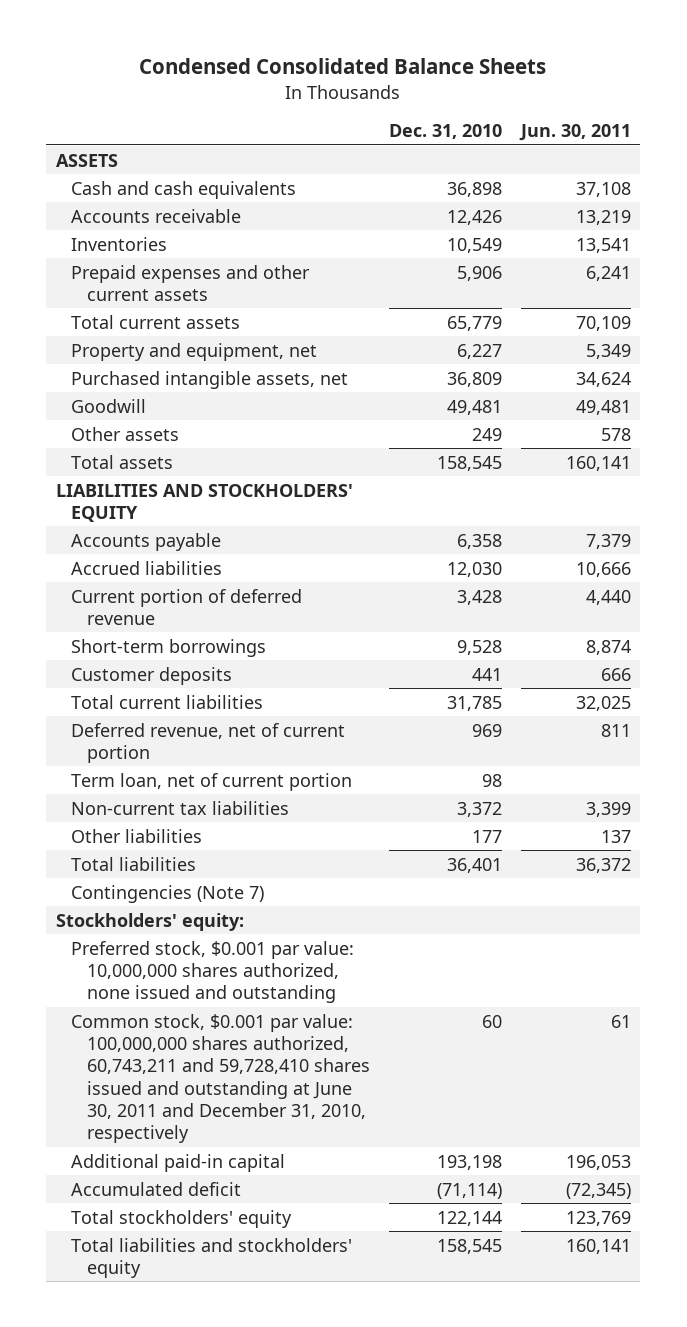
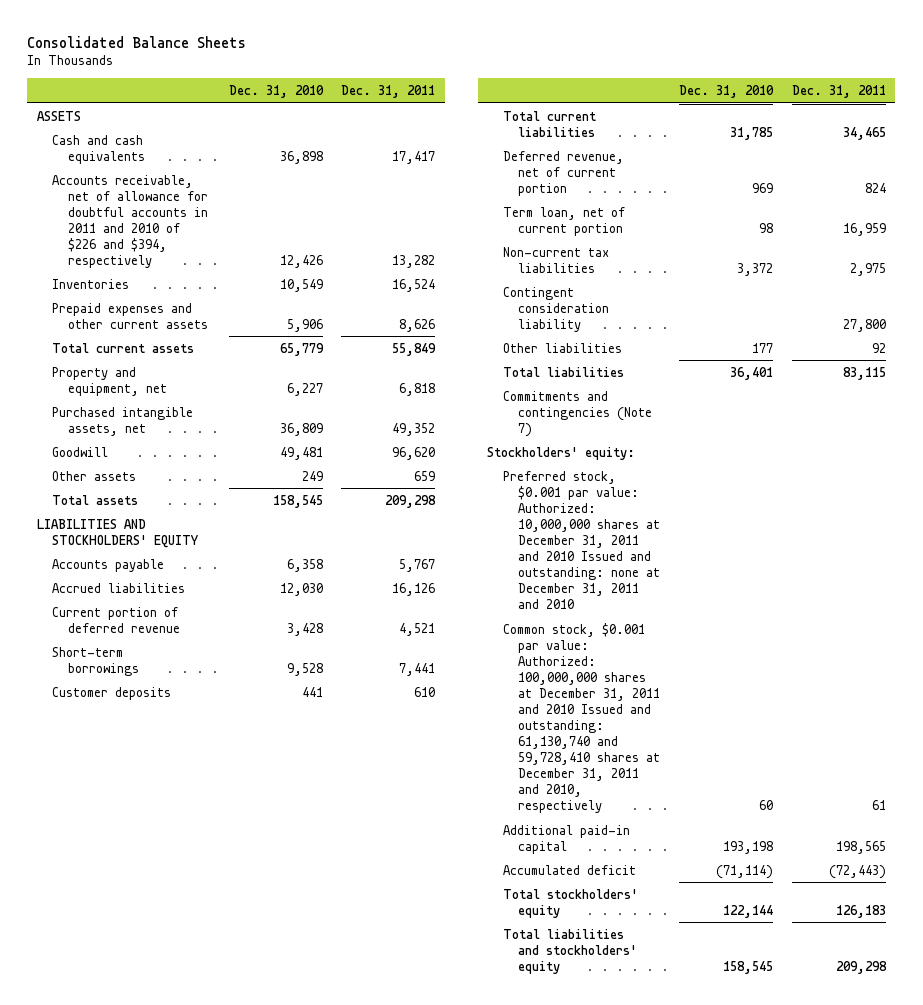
- Condensed Consolidated Balance Sheets
+ Consolidated Balance Sheets
- | Dec. 31, 2010 | Jun. 30, 2011
+ | Dec. 31, 2010 | Dec. 31, 2011
- Accounts receivable | 12,426 | 13,219
+ Accounts receivable, net of allowance for doubtful accounts in 2011 and 2010 of $226 and $394, respectively | 12,426 | 13,282
+ Contingent consideration liability | | 27,800
- Contingencies (Note 7)
+ Commitments and contingencies (Note 7)
- Preferred stock, $0.001 par value: 10,000,000 shares authorized, none issued and outstanding
- Common stock, $0.001 par value: 100,000,000 shares authorized, 60,743,211 and 59,728,410 shares issued and outstanding at June 30, 2011 and December 31, 2010, respectively | 60 | 61
+ Preferred stock, $0.001 par value: Authorized: 10,000,000 shares at December 31, 2011 and 2010 Issued and outstanding: none at December 31, 2011 and 2010
+ Common stock, $0.001 par value: Authorized: 100,000,000 shares at December 31, 2011 and 2010 Issued and outstanding: 61,130,740 and 59,728,410 shares at December 31, 2011 and 2010, respectively | 60 | 61

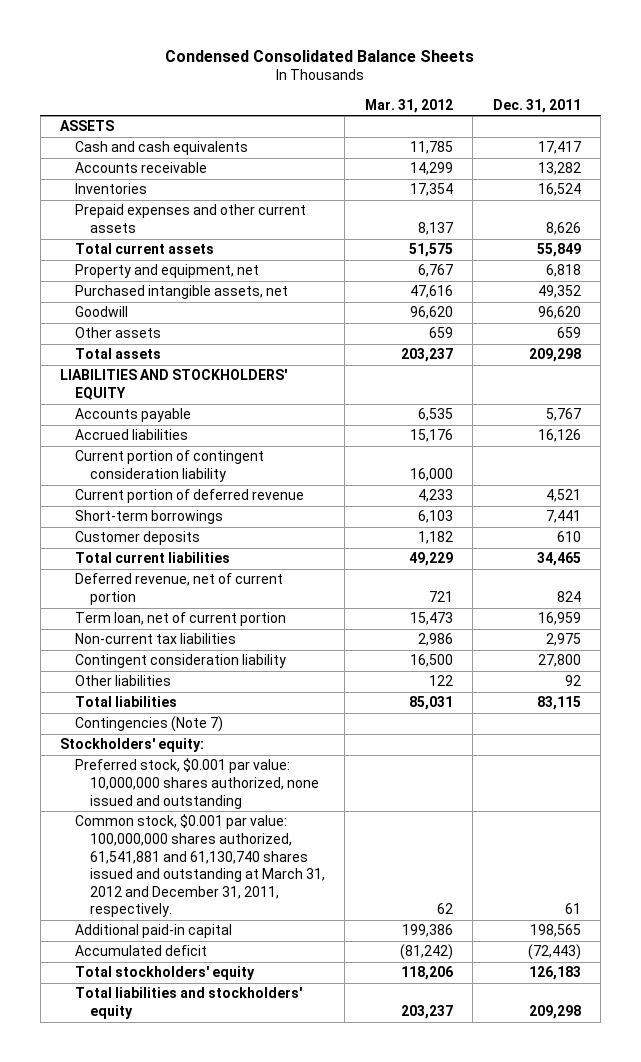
- Consolidated Balance Sheets
+ Condensed Consolidated Balance Sheets
- | Dec. 31, 2010 | Dec. 31, 2011
+ | Mar. 31, 2012 | Dec. 31, 2011
- Accounts receivable, net of allowance for doubtful accounts in 2011 and 2010 of $226 and $394, respectively | 12,426 | 13,282
+ Accounts receivable | 14,299 | 13,282
+ Current portion of contingent consideration liability | 16,000 |
- Commitments and contingencies (Note 7)
+ Contingencies (Note 7)
- Preferred stock, $0.001 par value: Authorized: 10,000,000 shares at December 31, 2011 and 2010 Issued and outstanding: none at December 31, 2011 and 2010
- Common stock, $0.001 par value: Authorized: 100,000,000 shares at December 31, 2011 and 2010 Issued and outstanding: 61,130,740 and 59,728,410 shares at December 31, 2011 and 2010, respectively | 60 | 61
+ Preferred stock, $0.001 par value: 10,000,000 shares authorized, none issued and outstanding
+ Common stock, $0.001 par value: 100,000,000 shares authorized, 61,541,881 and 61,130,740 shares issued and outstanding at March 31, 2012 and December 31, 2011, respectively. | 62 | 61

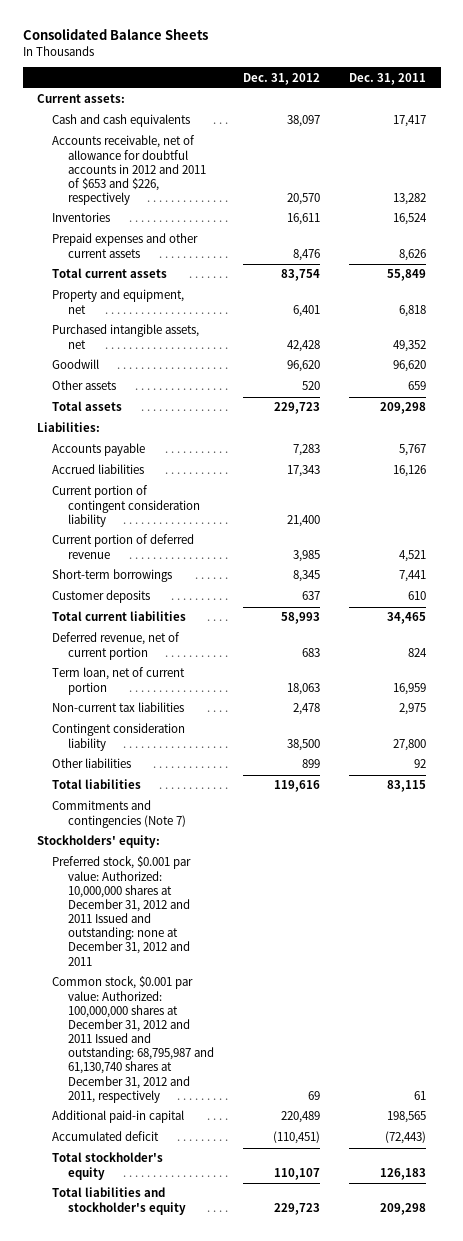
- Condensed Consolidated Balance Sheets
+ Consolidated Balance Sheets
- | Mar. 31, 2012 | Dec. 31, 2011
+ | Dec. 31, 2012 | Dec. 31, 2011
- ASSETS
+ Current assets:
- Accounts receivable | 14,299 | 13,282
+ Accounts receivable, net of allowance for doubtful accounts in 2012 and 2011 of $653 and $226, respectively | 20,570 | 13,282
- LIABILITIES AND STOCKHOLDERS' EQUITY
+ Liabilities:
- Contingencies (Note 7)
+ Commitments and contingencies (Note 7)
- Preferred stock, $0.001 par value: 10,000,000 shares authorized, none issued and outstanding
- Common stock, $0.001 par value: 100,000,000 shares authorized, 61,541,881 and 61,130,740 shares issued and outstanding at March 31, 2012 and December 31, 2011, respectively. | 62 | 61
+ Preferred stock, $0.001 par value: Authorized: 10,000,000 shares at December 31, 2012 and 2011 Issued and outstanding: none at December 31, 2012 and 2011
+ Common stock, $0.001 par value: Authorized: 100,000,000 shares at December 31, 2012 and 2011 Issued and outstanding: 68,795,987 and 61,130,740 shares at December 31, 2012 and 2011, respectively | 69 | 61
- Total stockholders' equity | 118,206 | 126,183
- Total liabilities and stockholders' equity | 203,237 | 209,298
+ Total stockholder's equity | 110,107 | 126,183
+ Total liabilities and stockholder's equity | 229,723 | 209,298

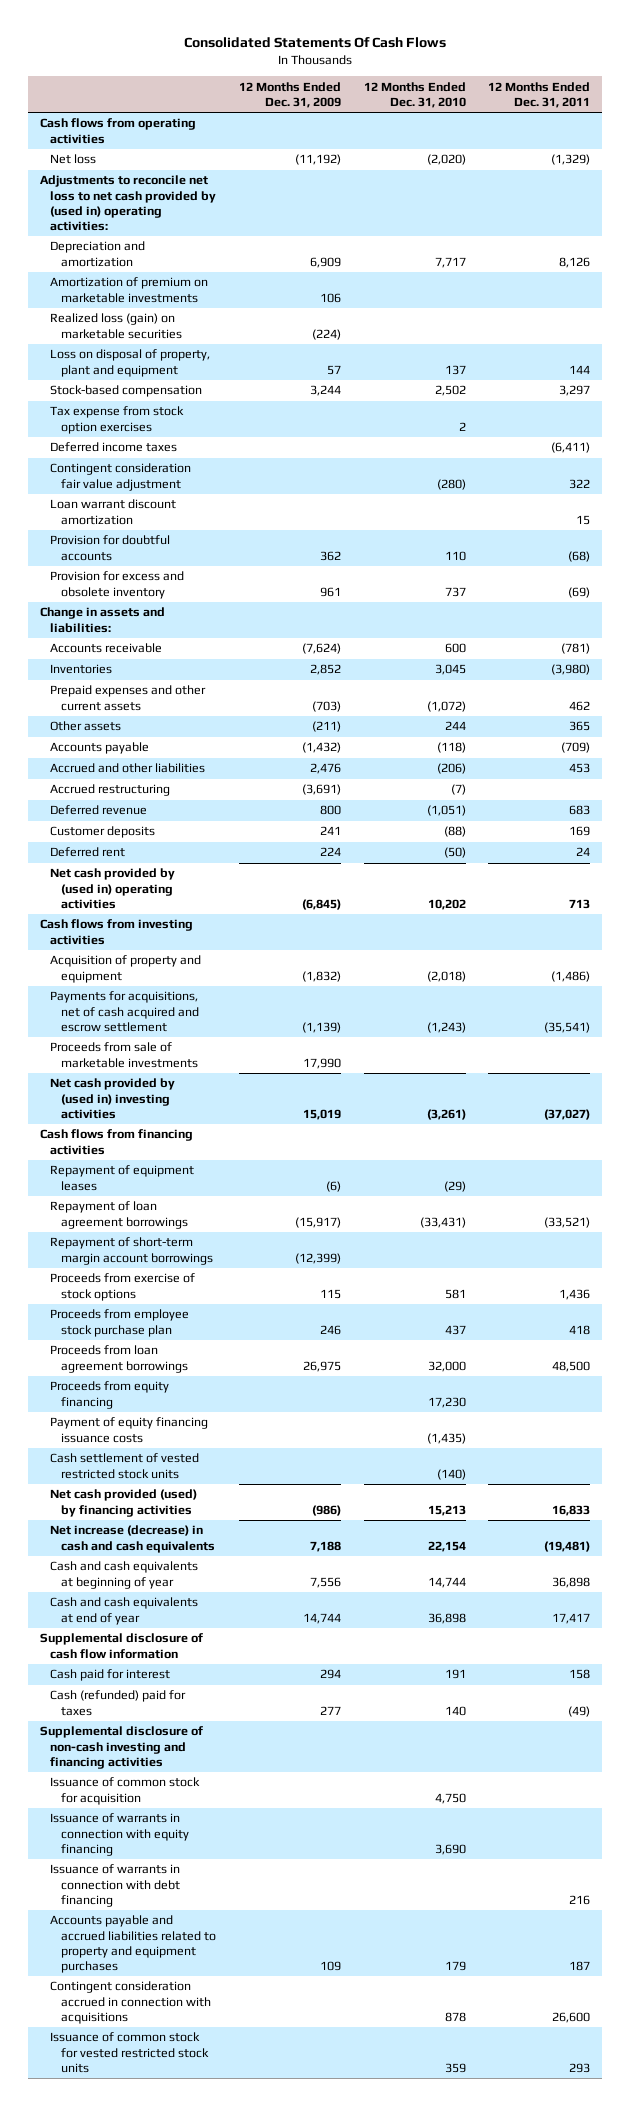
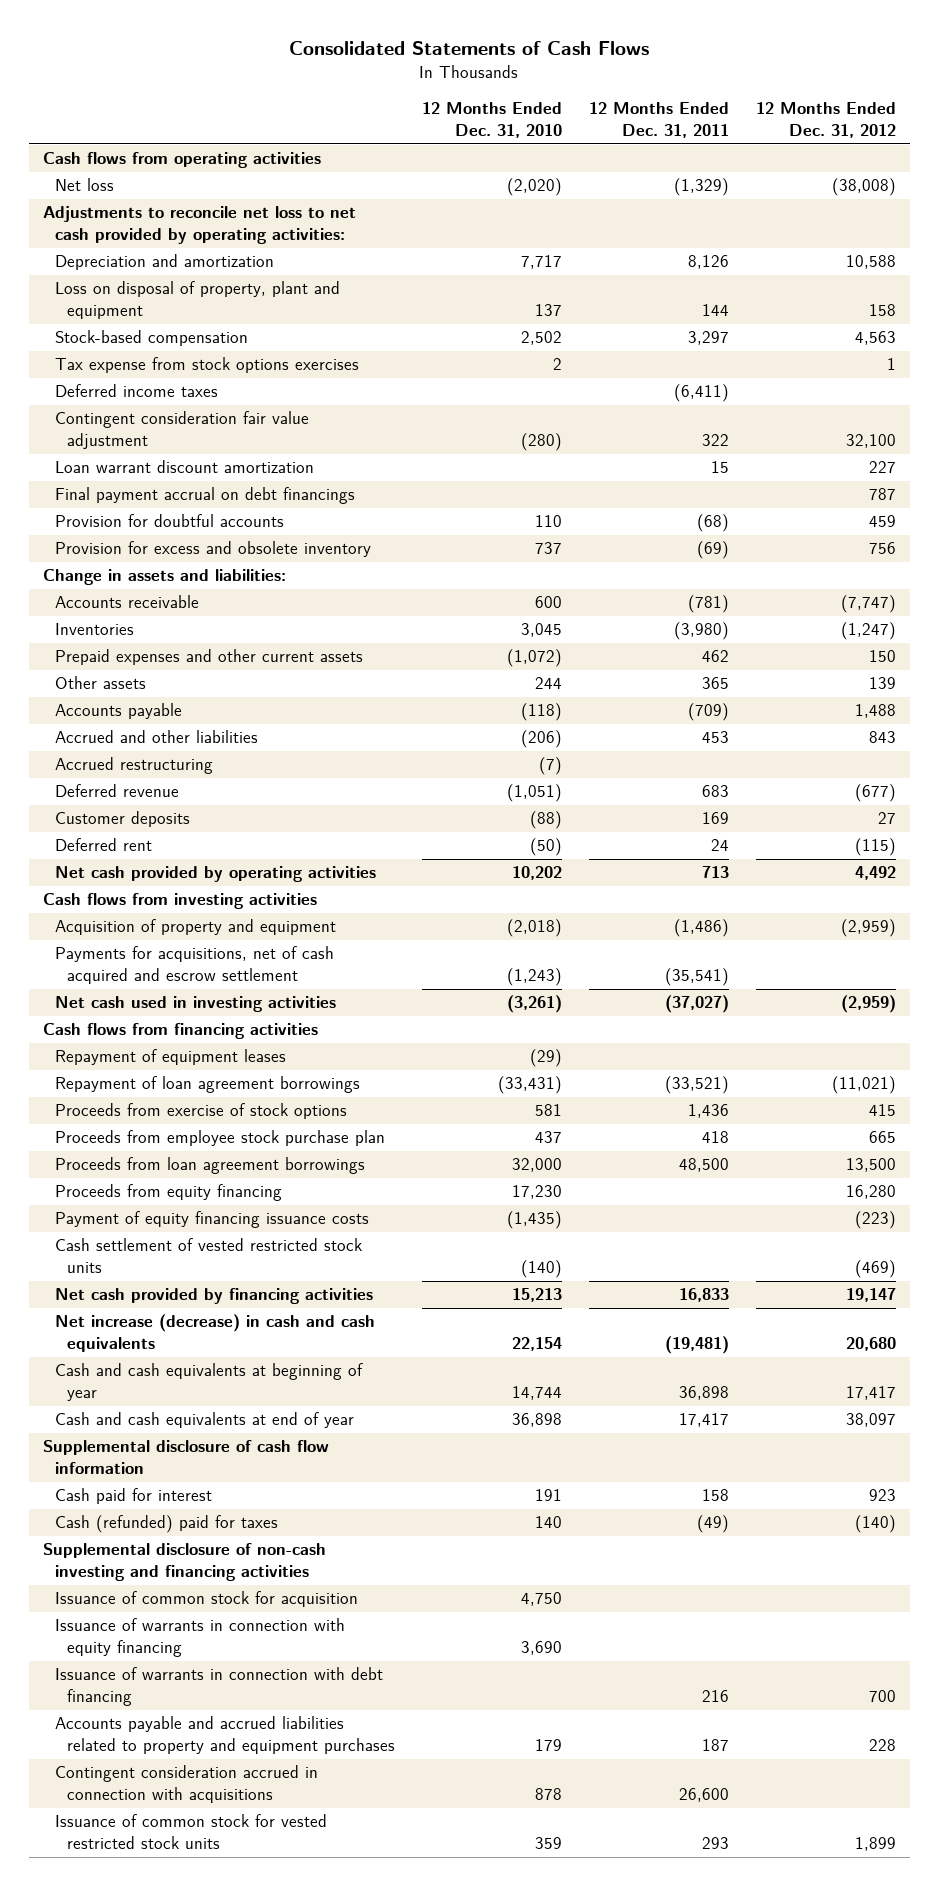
- Consolidated Statements Of Cash Flows
+ Consolidated Statements of Cash Flows
- | 12 Months Ended Dec. 31, 2009 | 12 Months Ended Dec. 31, 2010 | 12 Months Ended Dec. 31, 2011
+ | 12 Months Ended Dec. 31, 2010 | 12 Months Ended Dec. 31, 2011 | 12 Months Ended Dec. 31, 2012
- Adjustments to reconcile net loss to net cash provided by (used in) operating activities:
+ Adjustments to reconcile net loss to net cash provided by operating activities:
- Amortization of premium on marketable investments | 106 | |
- Realized loss (gain) on marketable securities | (224) | |
- Tax expense from stock option exercises | | 2 |
+ Tax expense from stock options exercises | 2 | | 1
+ Final payment accrual on debt financings | | | 787
- Net cash provided by (used in) operating activities | (6,845) | 10,202 | 713
+ Net cash provided by operating activities | 10,202 | 713 | 4,492
- Proceeds from sale of marketable investments | 17,990 | |
- Net cash provided by (used in) investing activities | 15,019 | (3,261) | (37,027)
+ Net cash used in investing activities | (3,261) | (37,027) | (2,959)
- Repayment of short-term margin account borrowings | (12,399) | |
- Net cash provided (used) by financing activities | (986) | 15,213 | 16,833
+ Net cash provided by financing activities | 15,213 | 16,833 | 19,147

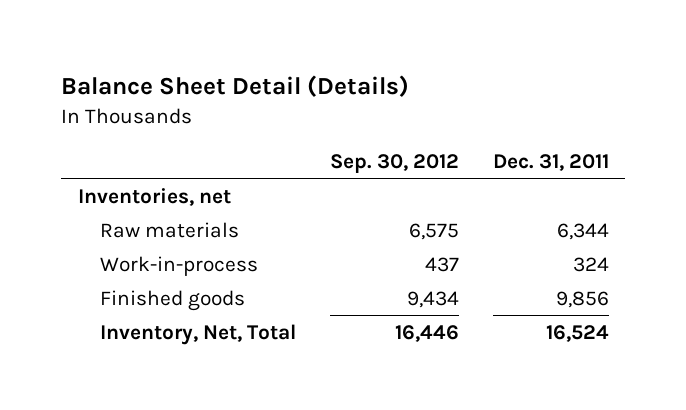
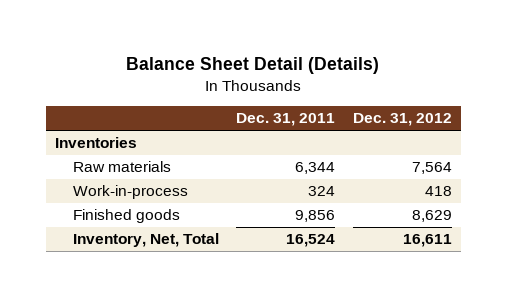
- | Sep. 30, 2012 | Dec. 31, 2011
+ | Dec. 31, 2011 | Dec. 31, 2012
- Inventories, net
+ Inventories

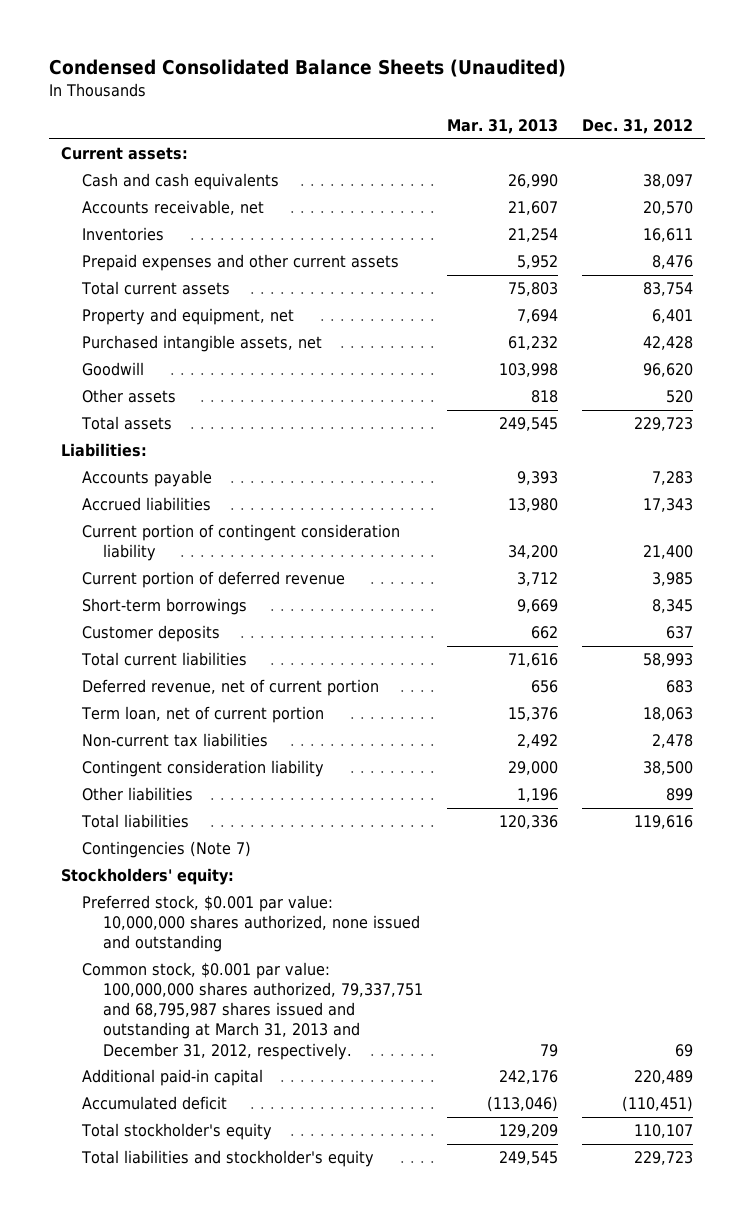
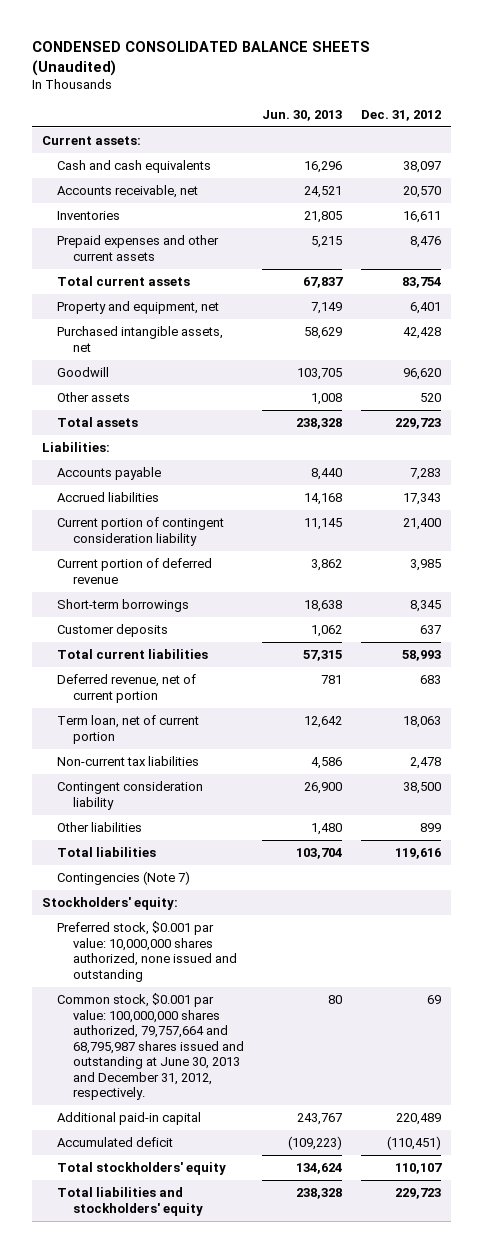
- Condensed Consolidated Balance Sheets (Unaudited)
+ CONDENSED CONSOLIDATED BALANCE SHEETS (Unaudited)
- | Mar. 31, 2013 | Dec. 31, 2012
+ | Jun. 30, 2013 | Dec. 31, 2012
- Common stock, $0.001 par value: 100,000,000 shares authorized, 79,337,751 and 68,795,987 shares issued and outstanding at March 31, 2013 and December 31, 2012, respectively. | 79 | 69
+ Common stock, $0.001 par value: 100,000,000 shares authorized, 79,757,664 and 68,795,987 shares issued and outstanding at June 30, 2013 and December 31, 2012, respectively. | 80 | 69
- Total stockholder's equity | 129,209 | 110,107
- Total liabilities and stockholder's equity | 249,545 | 229,723
+ Total stockholders' equity | 134,624 | 110,107
+ Total liabilities and stockholders' equity | 238,328 | 229,723

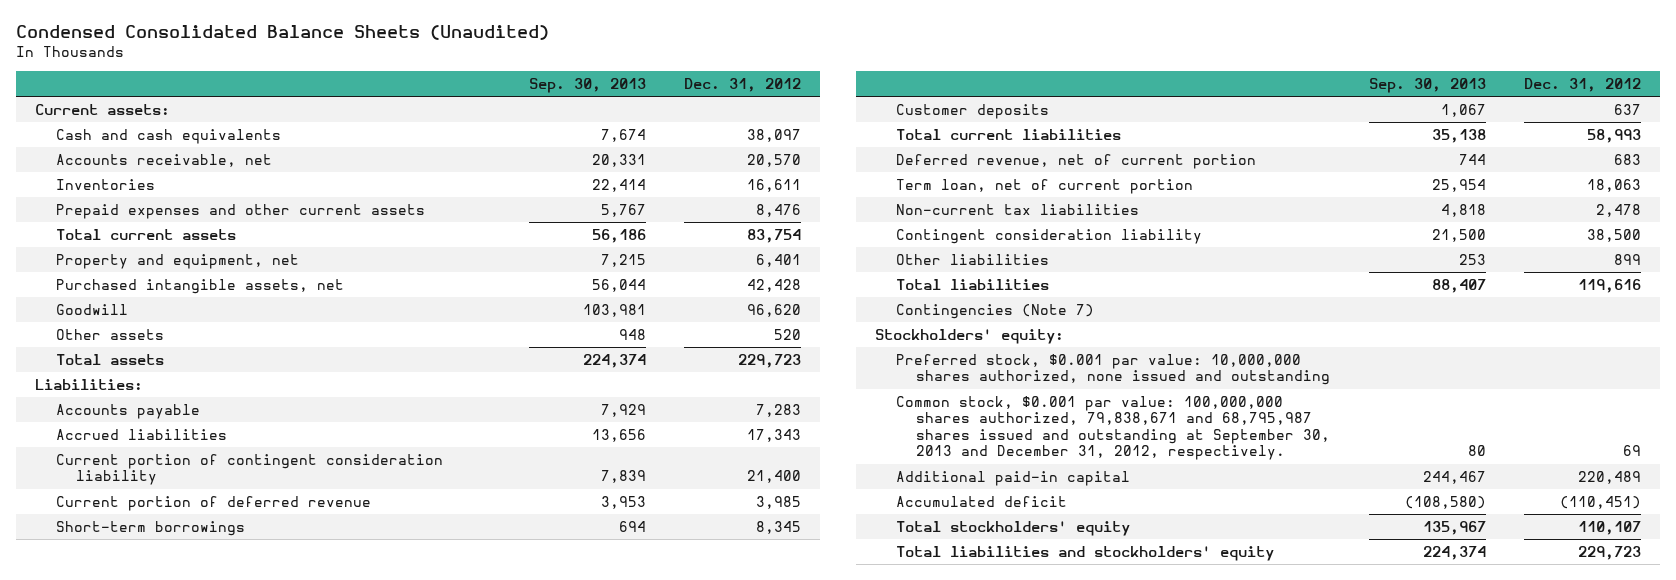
- CONDENSED CONSOLIDATED BALANCE SHEETS (Unaudited)
+ Condensed Consolidated Balance Sheets (Unaudited)
- | Jun. 30, 2013 | Dec. 31, 2012
+ | Sep. 30, 2013 | Dec. 31, 2012
- Common stock, $0.001 par value: 100,000,000 shares authorized, 79,757,664 and 68,795,987 shares issued and outstanding at June 30, 2013 and December 31, 2012, respectively. | 80 | 69
+ Common stock, $0.001 par value: 100,000,000 shares authorized, 79,838,671 and 68,795,987 shares issued and outstanding at September 30, 2013 and December 31, 2012, respectively. | 80 | 69

